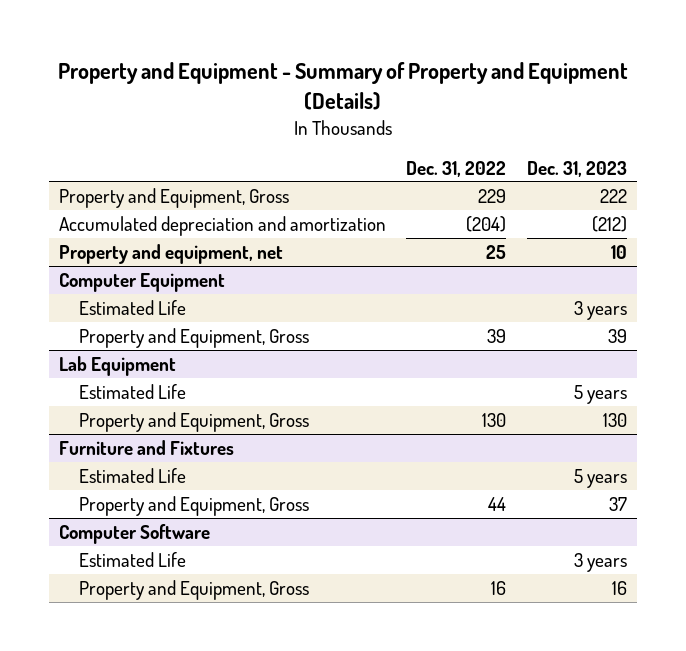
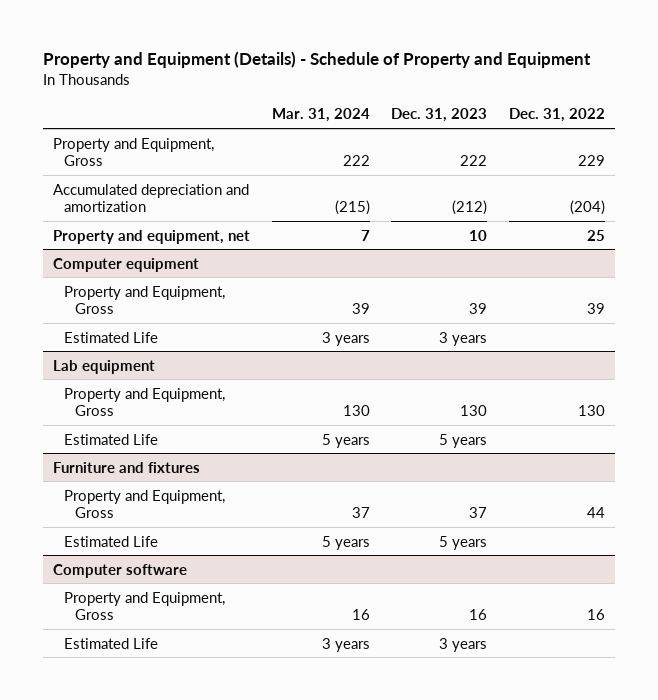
- Property and Equipment - Summary of Property and Equipment (Details)
+ Property and Equipment (Details) - Schedule of Property and Equipment
- | Dec. 31, 2022 | Dec. 31, 2023
+ | Mar. 31, 2024 | Dec. 31, 2023 | Dec. 31, 2022
- Computer Equipment
- Estimated Life | | 3 years
+ Computer equipment
- Lab Equipment
- Estimated Life | | 5 years
+ Estimated Life | 3 years | 3 years |
+ Lab equipment
- Furniture and Fixtures
+ Furniture and fixtures
- Computer Software
- Estimated Life | | 3 years
+ Estimated Life | 5 years | 5 years |
+ Computer software
+ Estimated Life | 3 years | 3 years |

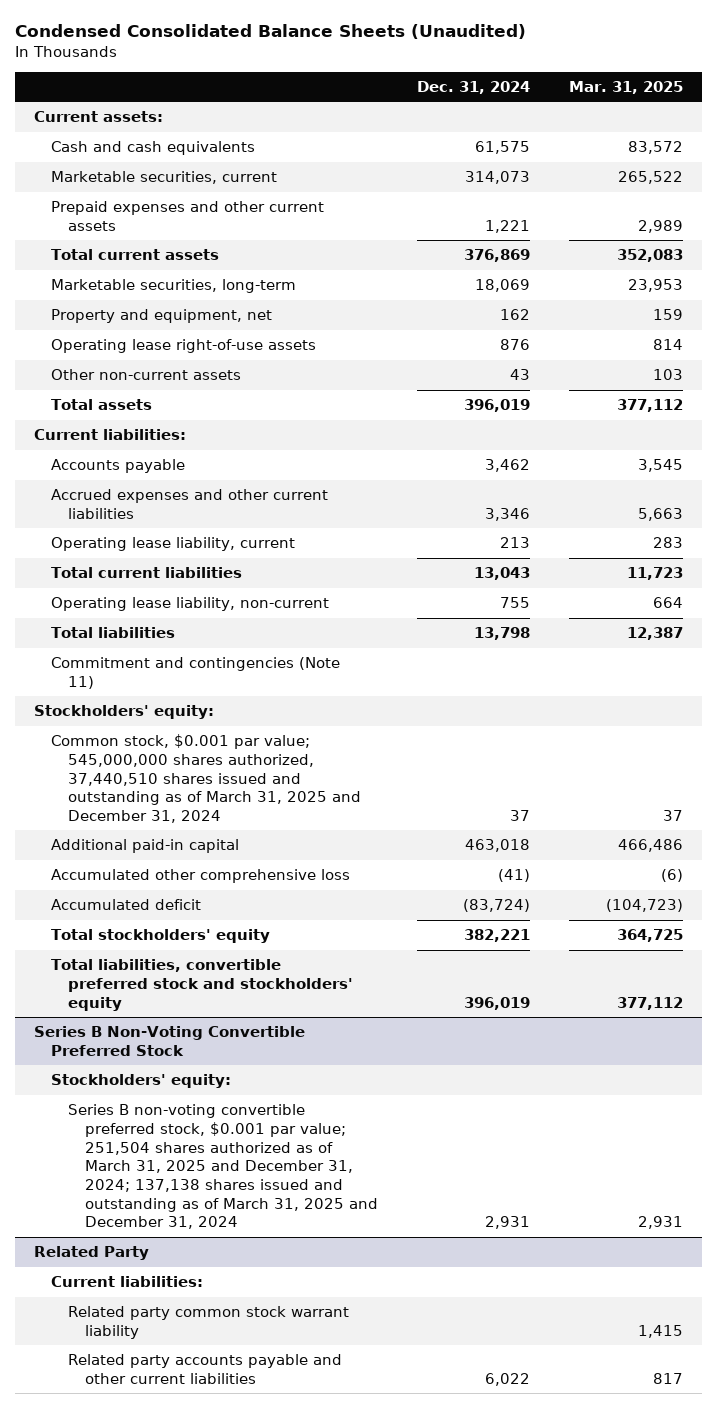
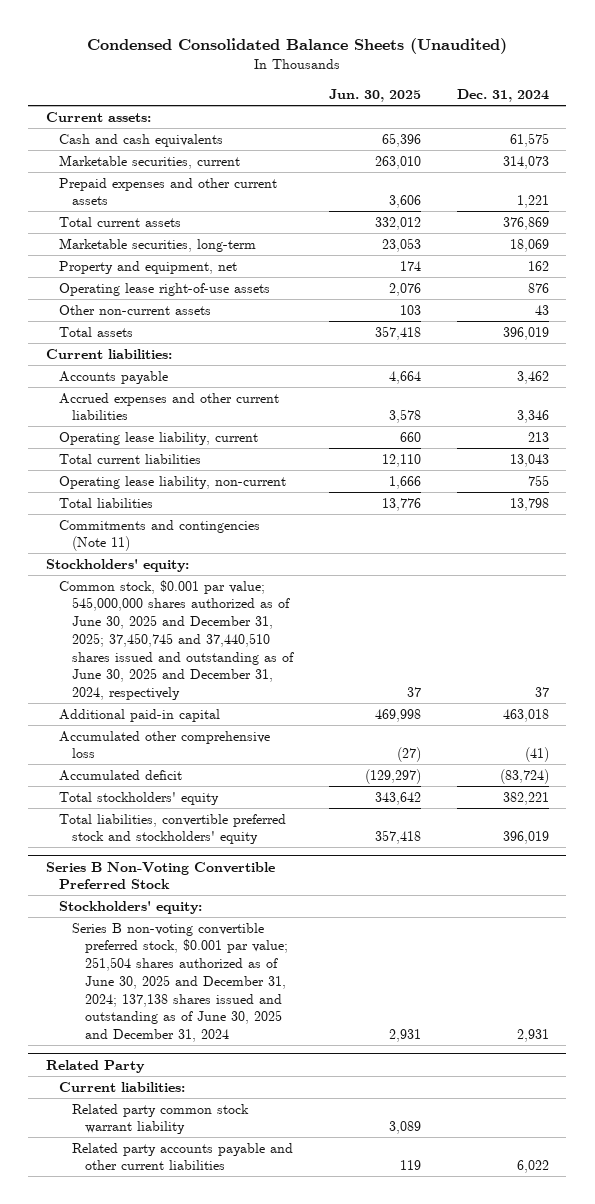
- | Dec. 31, 2024 | Mar. 31, 2025
+ | Jun. 30, 2025 | Dec. 31, 2024
- Commitment and contingencies (Note 11)
+ Commitments and contingencies (Note 11)
- Common stock, $0.001 par value; 545,000,000 shares authorized, 37,440,510 shares issued and outstanding as of March 31, 2025 and December 31, 2024 | 37 | 37
+ Common stock, $0.001 par value; 545,000,000 shares authorized as of June 30, 2025 and December 31, 2025; 37,450,745 and 37,440,510 shares issued and outstanding as of June 30, 2025 and December 31, 2024, respectively | 37 | 37
@ Series B Non-Voting Convertible Preferred Stock
- Series B non-voting convertible preferred stock, $0.001 par value; 251,504 shares authorized as of March 31, 2025 and December 31, 2024; 137,138 shares issued and outstanding as of March 31, 2025 and December 31, 2024 | 2,931 | 2,931
+ Series B non-voting convertible preferred stock, $0.001 par value; 251,504 shares authorized as of June 30, 2025 and December 31, 2024; 137,138 shares issued and outstanding as of June 30, 2025 and December 31, 2024 | 2,931 | 2,931

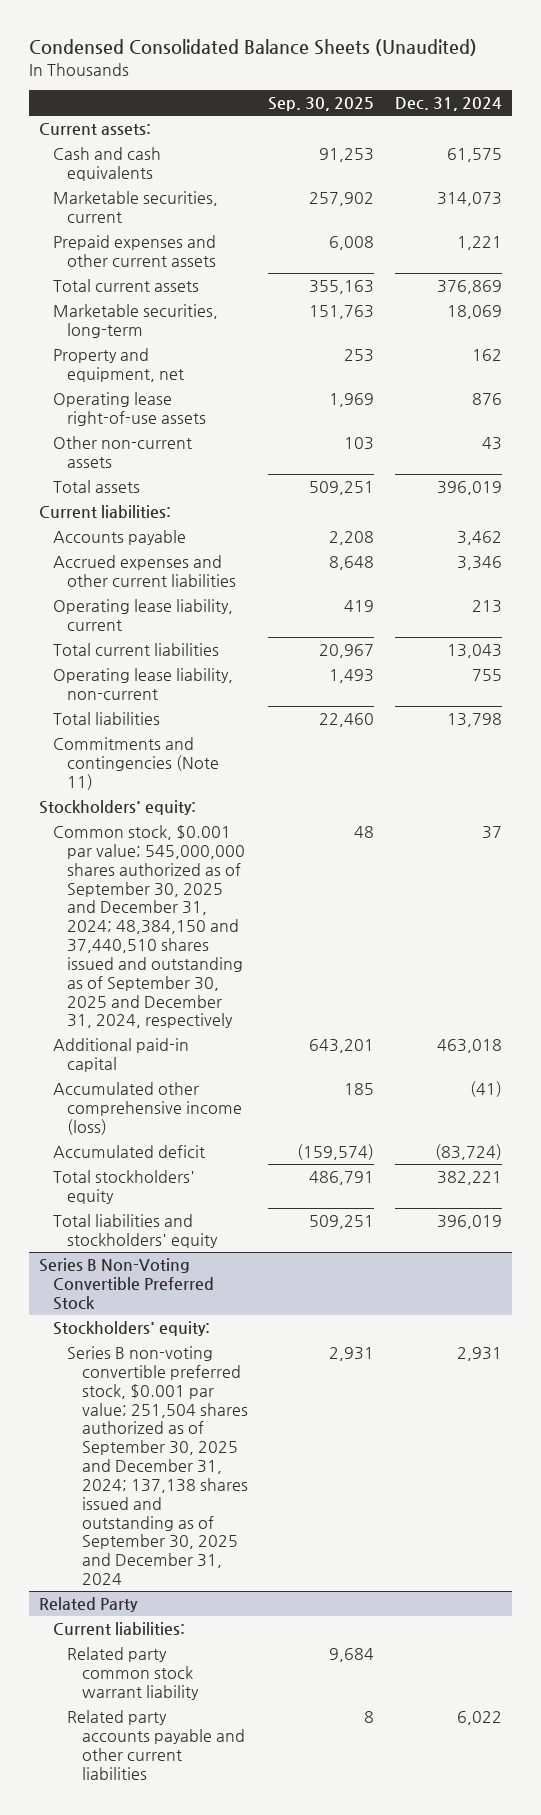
- | Jun. 30, 2025 | Dec. 31, 2024
+ | Sep. 30, 2025 | Dec. 31, 2024
- Common stock, $0.001 par value; 545,000,000 shares authorized as of June 30, 2025 and December 31, 2025; 37,450,745 and 37,440,510 shares issued and outstanding as of June 30, 2025 and December 31, 2024, respectively | 37 | 37
+ Common stock, $0.001 par value; 545,000,000 shares authorized as of September 30, 2025 and December 31, 2024; 48,384,150 and 37,440,510 shares issued and outstanding as of September 30, 2025 and December 31, 2024, respectively | 48 | 37
- Accumulated other comprehensive loss | (27) | (41)
+ Accumulated other comprehensive income (loss) | 185 | (41)
- Total liabilities, convertible preferred stock and stockholders' equity | 357,418 | 396,019
+ Total liabilities and stockholders' equity | 509,251 | 396,019
@ Series B Non-Voting Convertible Preferred Stock
- Series B non-voting convertible preferred stock, $0.001 par value; 251,504 shares authorized as of June 30, 2025 and December 31, 2024; 137,138 shares issued and outstanding as of June 30, 2025 and December 31, 2024 | 2,931 | 2,931
+ Series B non-voting convertible preferred stock, $0.001 par value; 251,504 shares authorized as of September 30, 2025 and December 31, 2024; 137,138 shares issued and outstanding as of September 30, 2025 and December 31, 2024 | 2,931 | 2,931

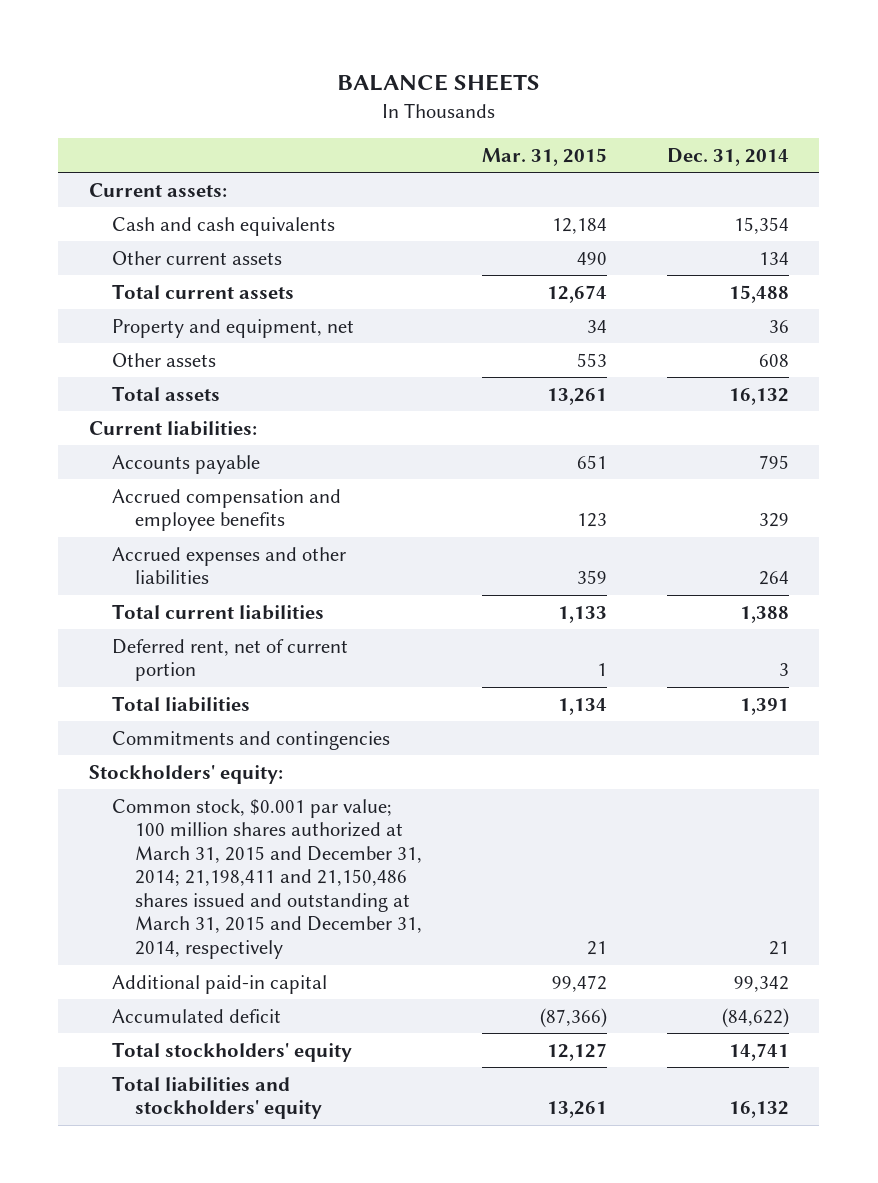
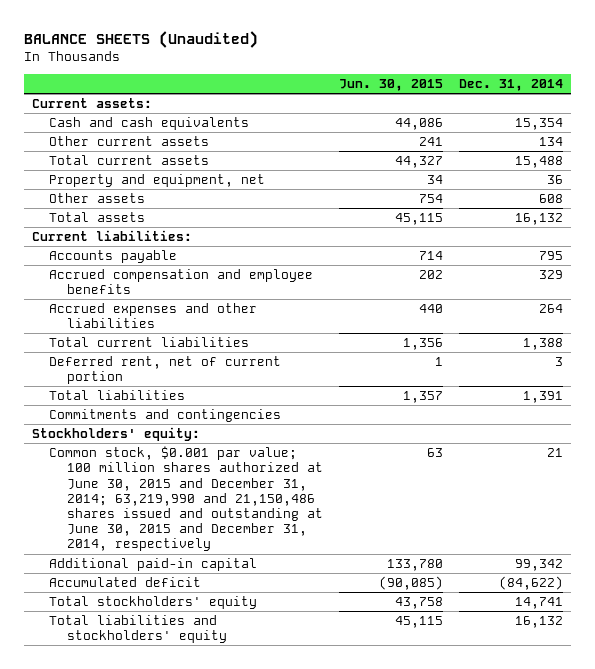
- BALANCE SHEETS
+ BALANCE SHEETS (Unaudited)
- | Mar. 31, 2015 | Dec. 31, 2014
+ | Jun. 30, 2015 | Dec. 31, 2014
- Common stock, $0.001 par value; 100 million shares authorized at March 31, 2015 and December 31, 2014; 21,198,411 and 21,150,486 shares issued and outstanding at March 31, 2015 and December 31, 2014, respectively | 21 | 21
+ Common stock, $0.001 par value; 100 million shares authorized at June 30, 2015 and December 31, 2014; 63,219,990 and 21,150,486 shares issued and outstanding at June 30, 2015 and December 31, 2014, respectively | 63 | 21

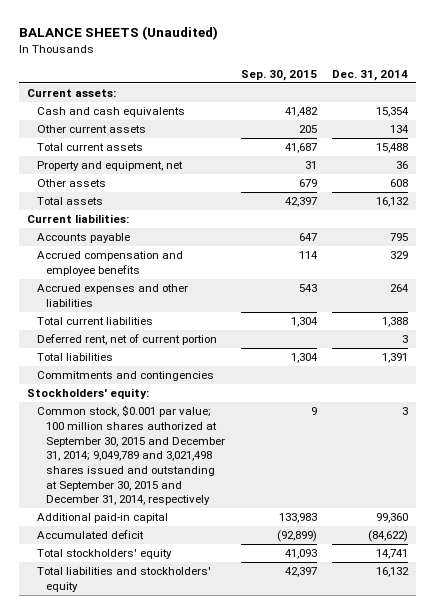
- | Jun. 30, 2015 | Dec. 31, 2014
+ | Sep. 30, 2015 | Dec. 31, 2014
- Common stock, $0.001 par value; 100 million shares authorized at June 30, 2015 and December 31, 2014; 63,219,990 and 21,150,486 shares issued and outstanding at June 30, 2015 and December 31, 2014, respectively | 63 | 21
- Additional paid-in capital | 133,780 | 99,342
+ Common stock, $0.001 par value; 100 million shares authorized at September 30, 2015 and December 31, 2014; 9,049,789 and 3,021,498 shares issued and outstanding at September 30, 2015 and December 31, 2014, respectively | 9 | 3
+ Additional paid-in capital | 133,983 | 99,360

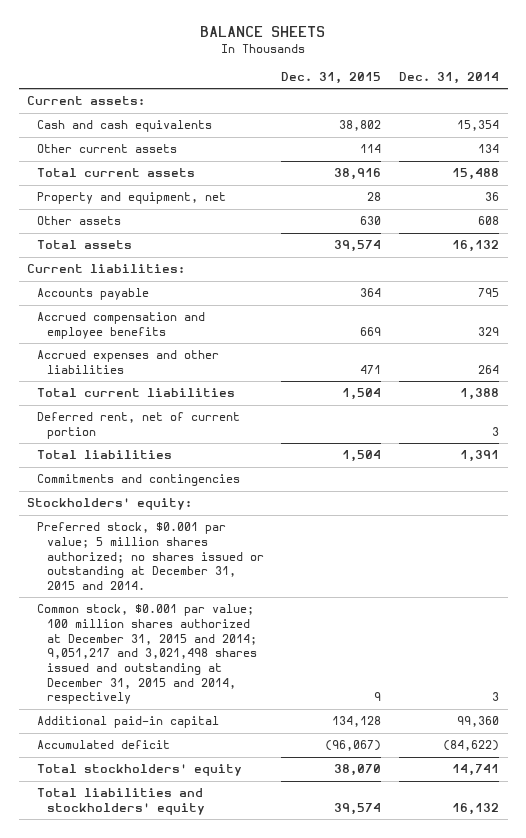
- BALANCE SHEETS (Unaudited)
+ BALANCE SHEETS
- | Sep. 30, 2015 | Dec. 31, 2014
+ | Dec. 31, 2015 | Dec. 31, 2014
- Common stock, $0.001 par value; 100 million shares authorized at September 30, 2015 and December 31, 2014; 9,049,789 and 3,021,498 shares issued and outstanding at September 30, 2015 and December 31, 2014, respectively | 9 | 3
+ Preferred stock, $0.001 par value; 5 million shares authorized; no shares issued or outstanding at December 31, 2015 and 2014.
+ Common stock, $0.001 par value; 100 million shares authorized at December 31, 2015 and 2014; 9,051,217 and 3,021,498 shares issued and outstanding at December 31, 2015 and 2014, respectively | 9 | 3

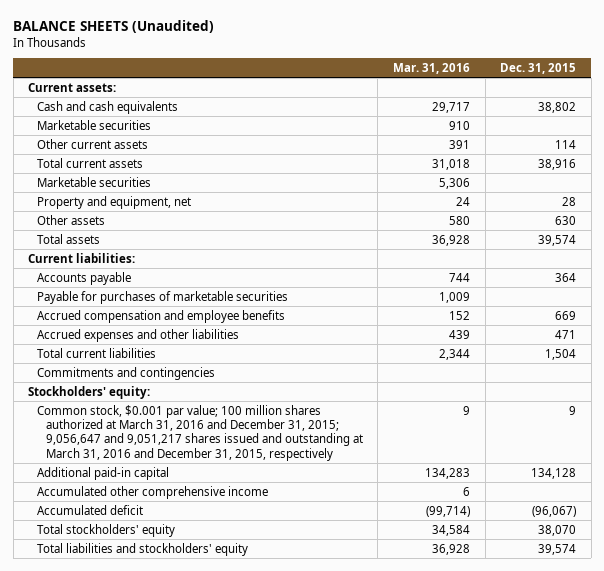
- BALANCE SHEETS
+ BALANCE SHEETS (Unaudited)
- | Dec. 31, 2015 | Dec. 31, 2014
+ | Mar. 31, 2016 | Dec. 31, 2015
+ Marketable securities | 910 |
+ Marketable securities | 5,306 |
+ Payable for purchases of marketable securities | 1,009 |
- Deferred rent, net of current portion | | 3
- Total liabilities | 1,504 | 1,391
- Preferred stock, $0.001 par value; 5 million shares authorized; no shares issued or outstanding at December 31, 2015 and 2014.
- Common stock, $0.001 par value; 100 million shares authorized at December 31, 2015 and 2014; 9,051,217 and 3,021,498 shares issued and outstanding at December 31, 2015 and 2014, respectively | 9 | 3
+ Common stock, $0.001 par value; 100 million shares authorized at March 31, 2016 and December 31, 2015; 9,056,647 and 9,051,217 shares issued and outstanding at March 31, 2016 and December 31, 2015, respectively | 9 | 9
+ Accumulated other comprehensive income | 6 |

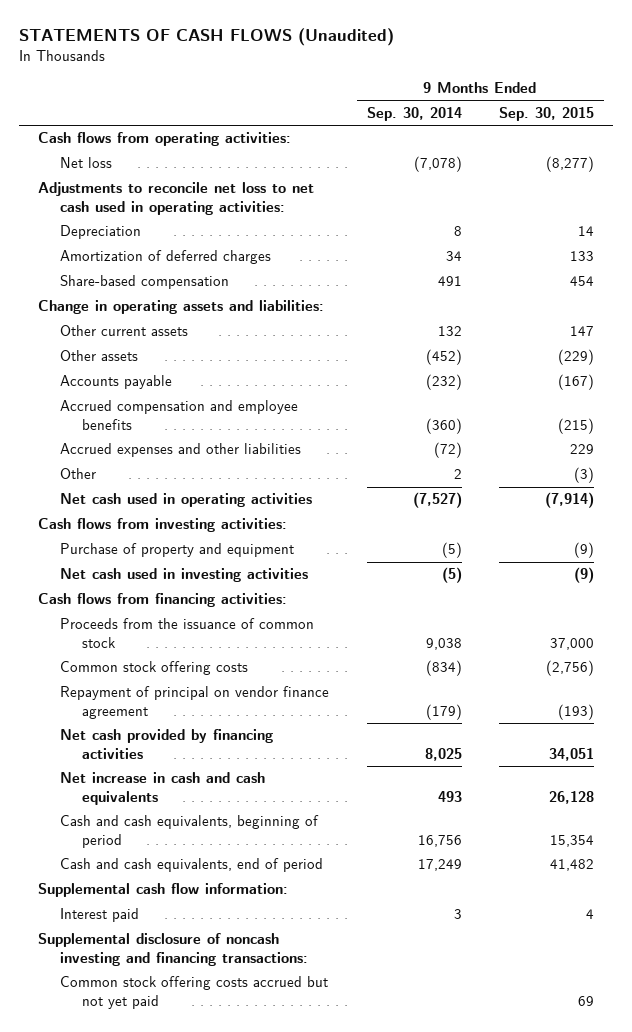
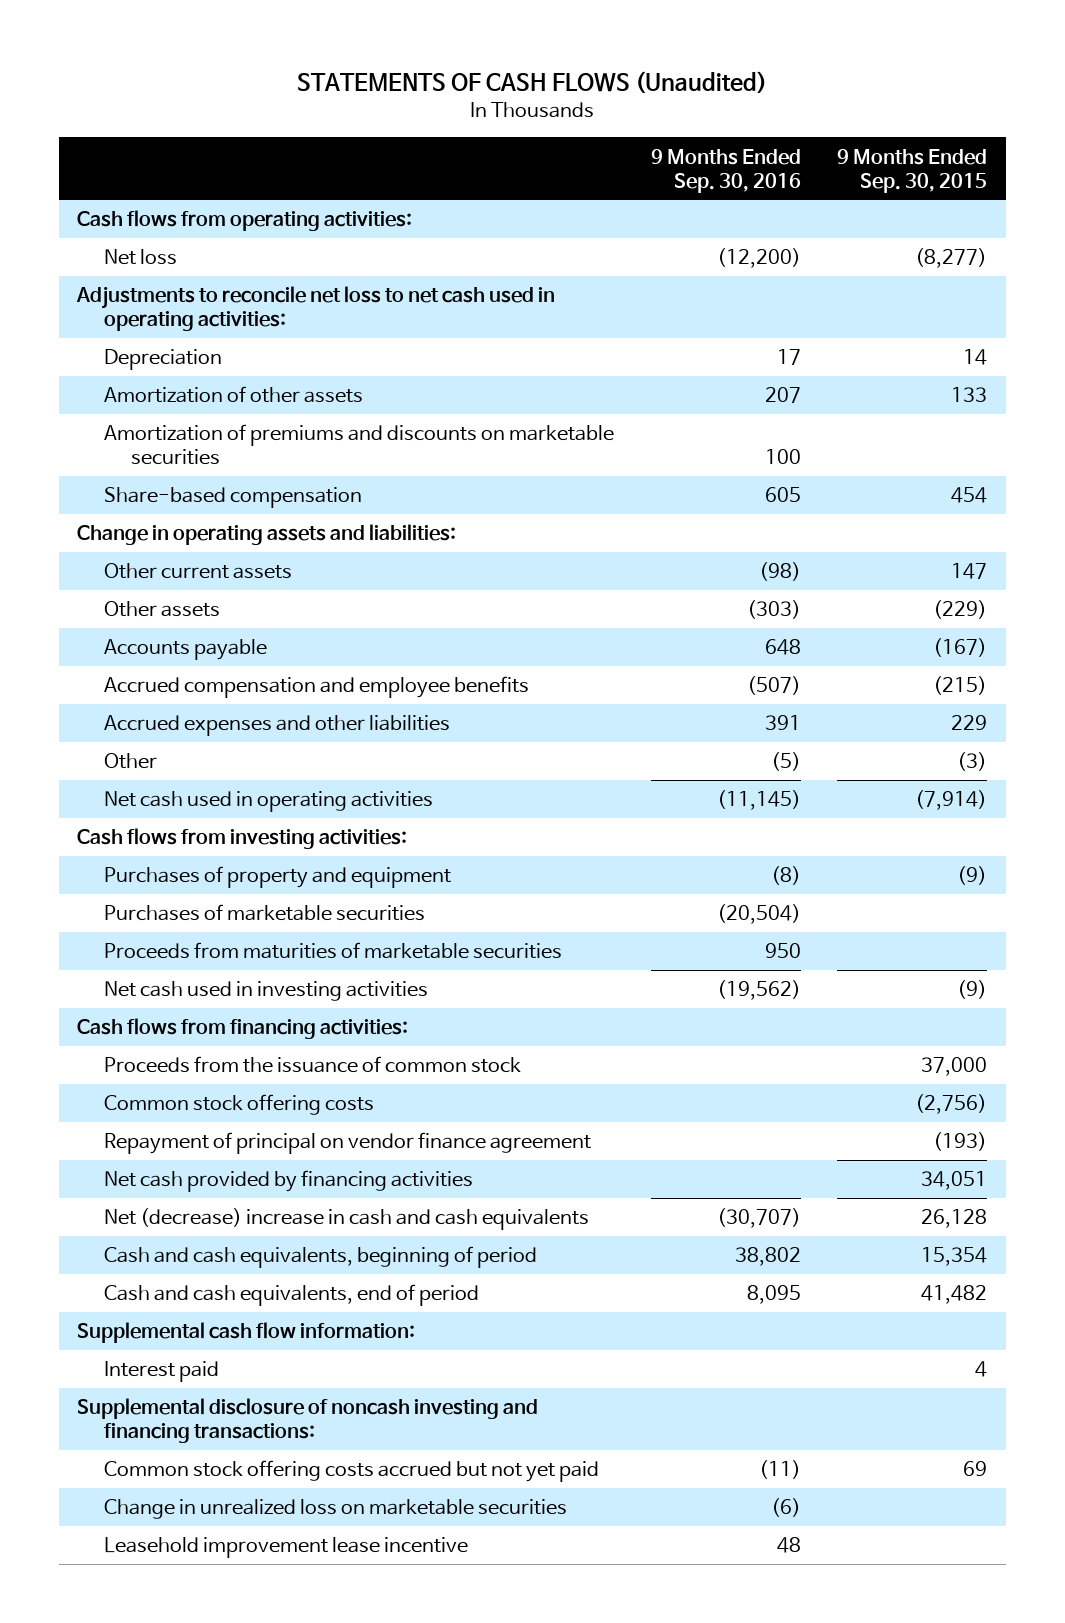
- | 9 Months Ended Sep. 30, 2014 | 9 Months Ended Sep. 30, 2015
+ | 9 Months Ended Sep. 30, 2016 | 9 Months Ended Sep. 30, 2015
- Amortization of deferred charges | 34 | 133
+ Amortization of other assets | 207 | 133
+ Amortization of premiums and discounts on marketable securities | 100 |
- Purchase of property and equipment | (5) | (9)
+ Purchases of property and equipment | (8) | (9)
+ Purchases of marketable securities | (20,504) |
+ Proceeds from maturities of marketable securities | 950 |
- Net increase in cash and cash equivalents | 493 | 26,128
+ Net (decrease) increase in cash and cash equivalents | (30,707) | 26,128
+ Change in unrealized loss on marketable securities | (6) |
+ Leasehold improvement lease incentive | 48 |

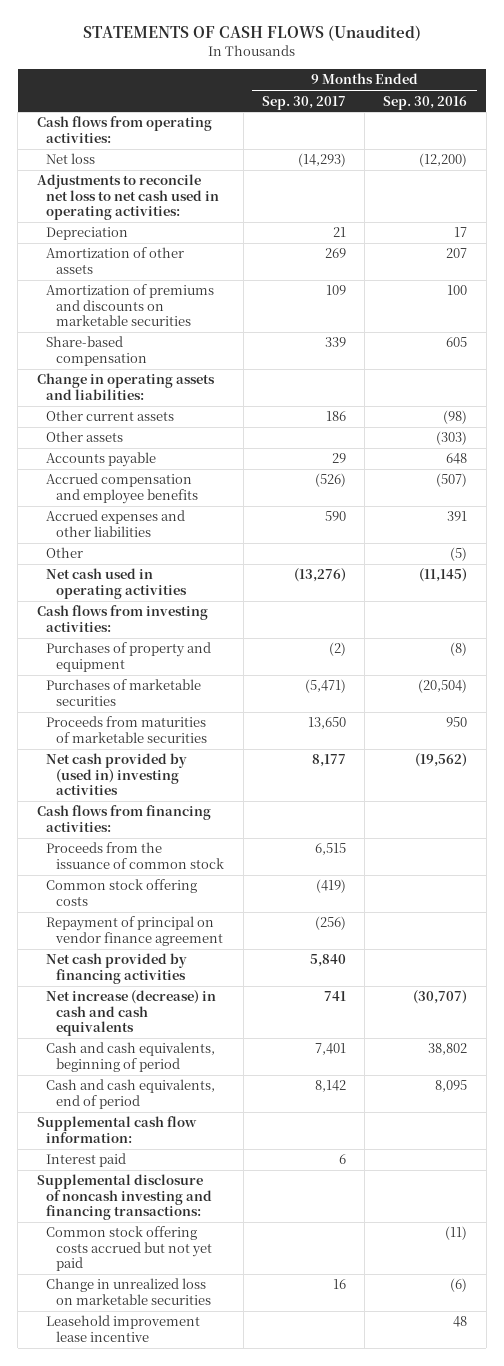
- | 9 Months Ended Sep. 30, 2016 | 9 Months Ended Sep. 30, 2015
+ | 9 Months Ended Sep. 30, 2017 | 9 Months Ended Sep. 30, 2016
- Net cash used in investing activities | (19,562) | (9)
+ Net cash provided by (used in) investing activities | 8,177 | (19,562)
- Net (decrease) increase in cash and cash equivalents | (30,707) | 26,128
+ Net increase (decrease) in cash and cash equivalents | 741 | (30,707)

